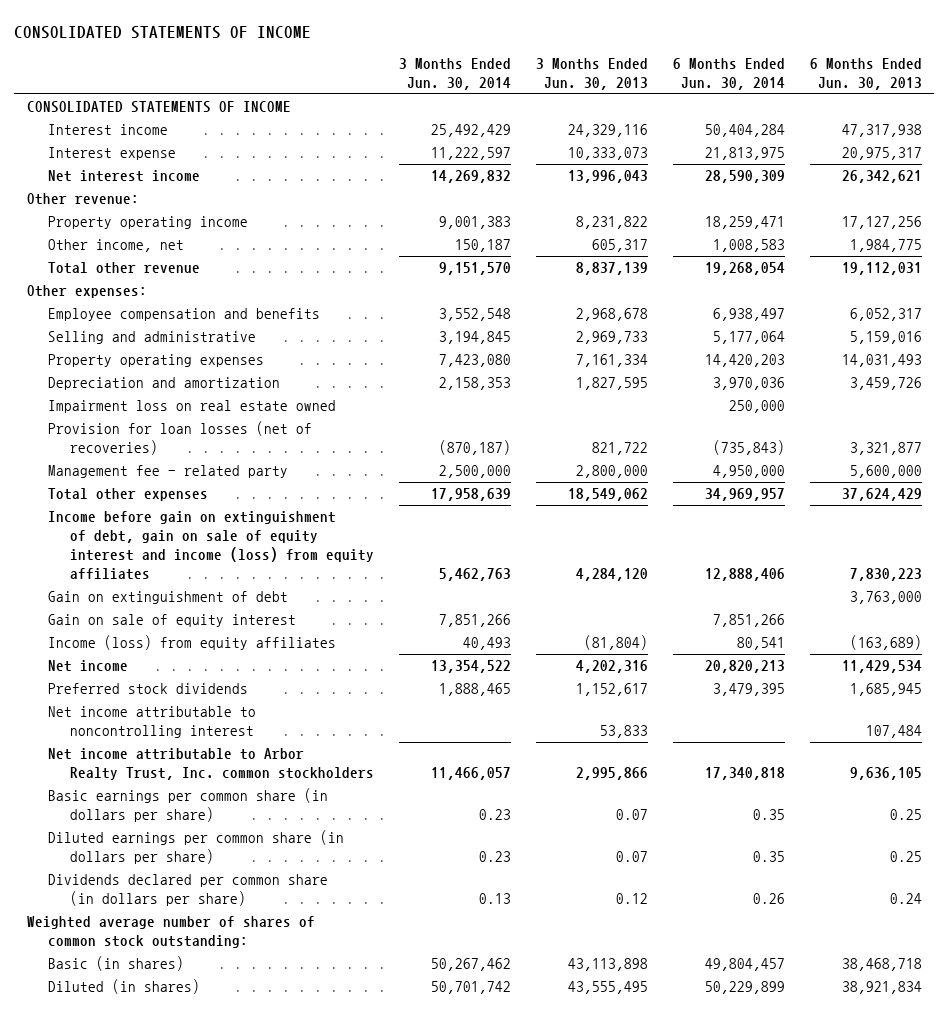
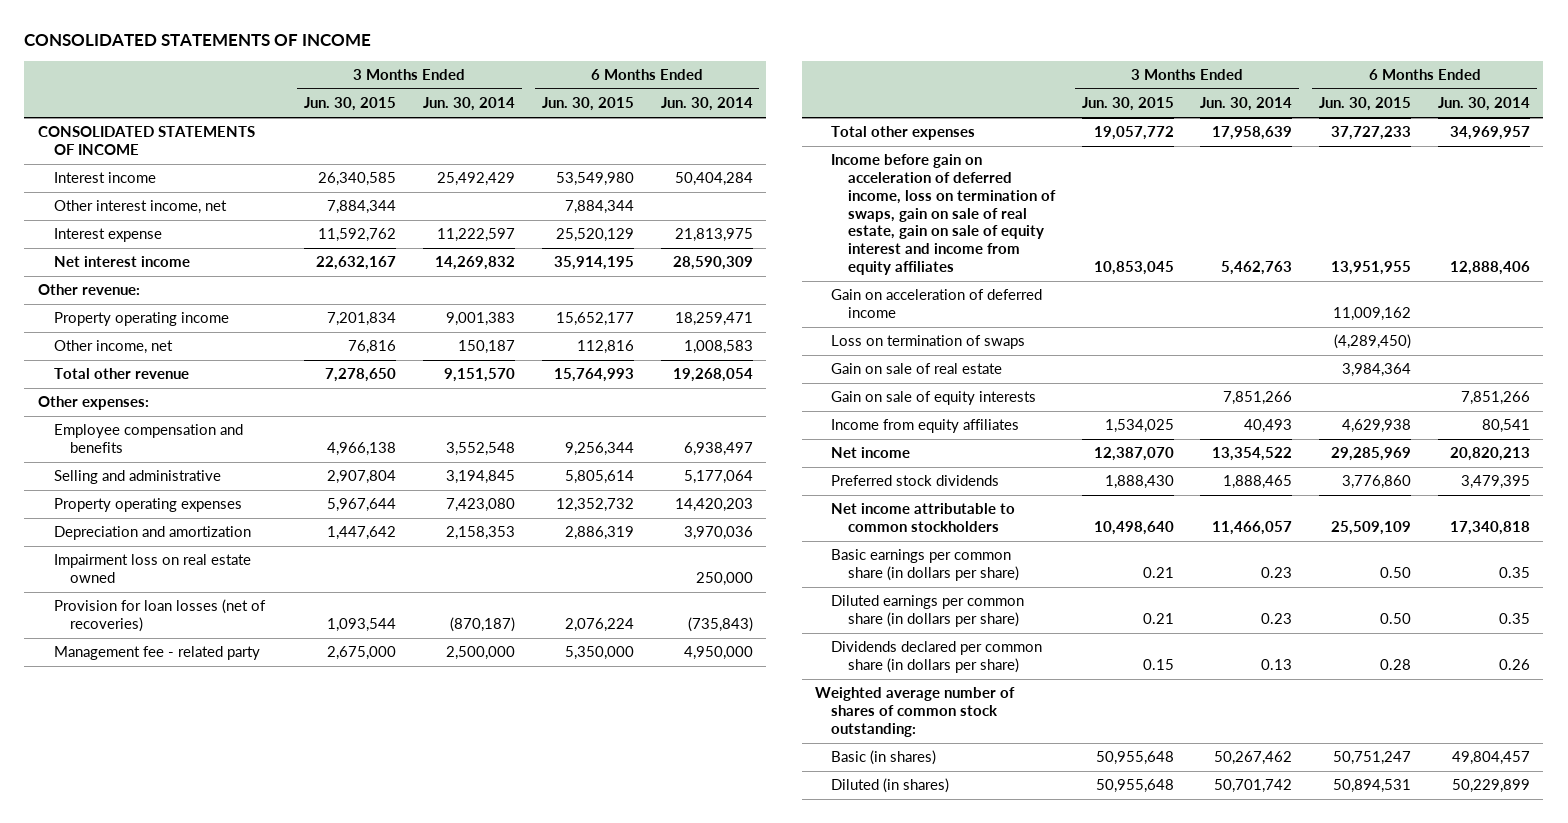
- | 3 Months Ended Jun. 30, 2014 | 3 Months Ended Jun. 30, 2013 | 6 Months Ended Jun. 30, 2014 | 6 Months Ended Jun. 30, 2013
+ | 3 Months Ended Jun. 30, 2015 | 3 Months Ended Jun. 30, 2014 | 6 Months Ended Jun. 30, 2015 | 6 Months Ended Jun. 30, 2014
+ Other interest income, net | 7,884,344 | | 7,884,344 |
- Income before gain on extinguishment of debt, gain on sale of equity interest and income (loss) from equity affiliates | 5,462,763 | 4,284,120 | 12,888,406 | 7,830,223
- Gain on extinguishment of debt | | | | 3,763,000
- Gain on sale of equity interest | 7,851,266 | | 7,851,266 |
- Income (loss) from equity affiliates | 40,493 | (81,804) | 80,541 | (163,689)
+ Income before gain on acceleration of deferred income, loss on termination of swaps, gain on sale of real estate, gain on sale of equity interest and income from equity affiliates | 10,853,045 | 5,462,763 | 13,951,955 | 12,888,406
+ Gain on acceleration of deferred income | | | 11,009,162 |
+ Loss on termination of swaps | | | (4,289,450) |
+ Gain on sale of real estate | | | 3,984,364 |
+ Gain on sale of equity interests | | 7,851,266 | | 7,851,266
+ Income from equity affiliates | 1,534,025 | 40,493 | 4,629,938 | 80,541
- Net income attributable to noncontrolling interest | | 53,833 | | 107,484
- Net income attributable to Arbor Realty Trust, Inc. common stockholders | 11,466,057 | 2,995,866 | 17,340,818 | 9,636,105
+ Net income attributable to common stockholders | 10,498,640 | 11,466,057 | 25,509,109 | 17,340,818

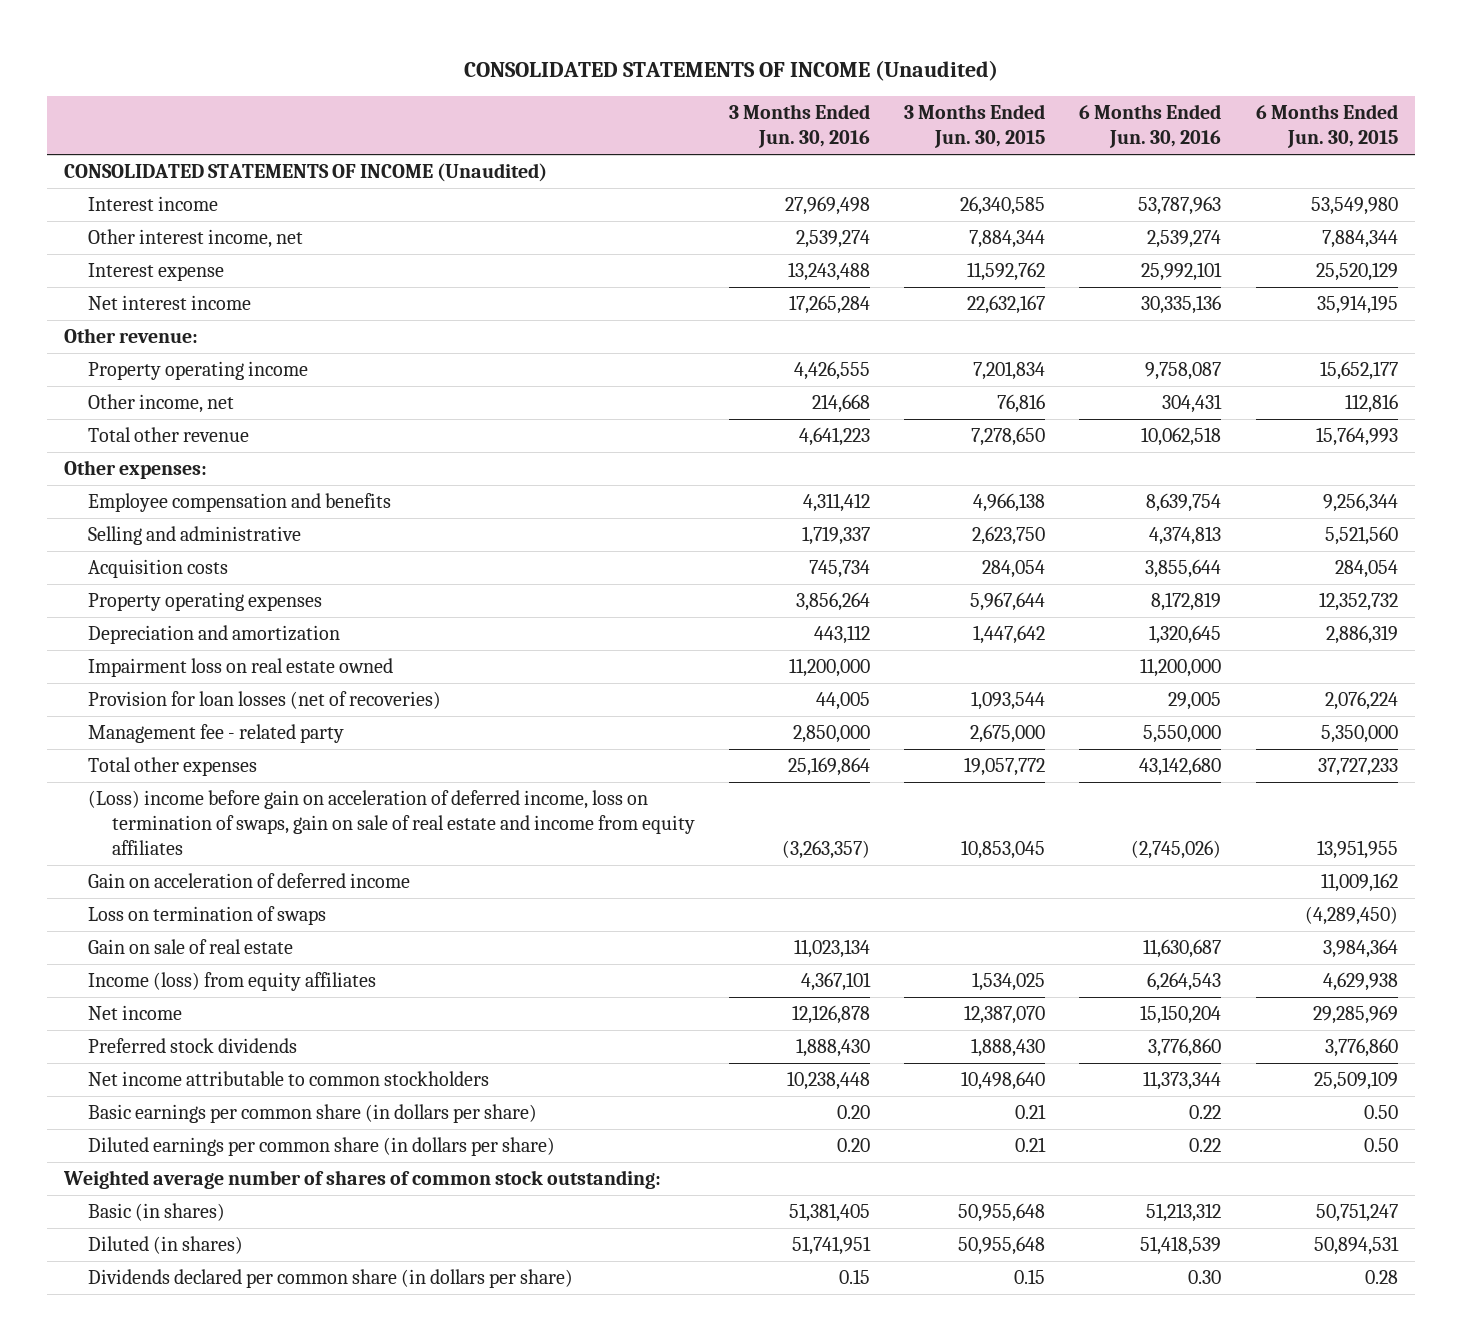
- CONSOLIDATED STATEMENTS OF INCOME
+ CONSOLIDATED STATEMENTS OF INCOME (Unaudited)
- | 3 Months Ended Jun. 30, 2015 | 3 Months Ended Jun. 30, 2014 | 6 Months Ended Jun. 30, 2015 | 6 Months Ended Jun. 30, 2014
+ | 3 Months Ended Jun. 30, 2016 | 3 Months Ended Jun. 30, 2015 | 6 Months Ended Jun. 30, 2016 | 6 Months Ended Jun. 30, 2015
- CONSOLIDATED STATEMENTS OF INCOME
+ CONSOLIDATED STATEMENTS OF INCOME (Unaudited)
- Selling and administrative | 2,907,804 | 3,194,845 | 5,805,614 | 5,177,064
+ Selling and administrative | 1,719,337 | 2,623,750 | 4,374,813 | 5,521,560
+ Acquisition costs | 745,734 | 284,054 | 3,855,644 | 284,054
- Income before gain on acceleration of deferred income, loss on termination of swaps, gain on sale of real estate, gain on sale of equity interest and income from equity affiliates | 10,853,045 | 5,462,763 | 13,951,955 | 12,888,406
+ (Loss) income before gain on acceleration of deferred income, loss on termination of swaps, gain on sale of real estate and income from equity affiliates | (3,263,357) | 10,853,045 | (2,745,026) | 13,951,955
- Gain on sale of equity interests | | 7,851,266 | | 7,851,266
- Income from equity affiliates | 1,534,025 | 40,493 | 4,629,938 | 80,541
+ Income (loss) from equity affiliates | 4,367,101 | 1,534,025 | 6,264,543 | 4,629,938
moved down: Dividends declared per common share (in dollars per share) | 0.15 | 0.15 | 0.30 | 0.28

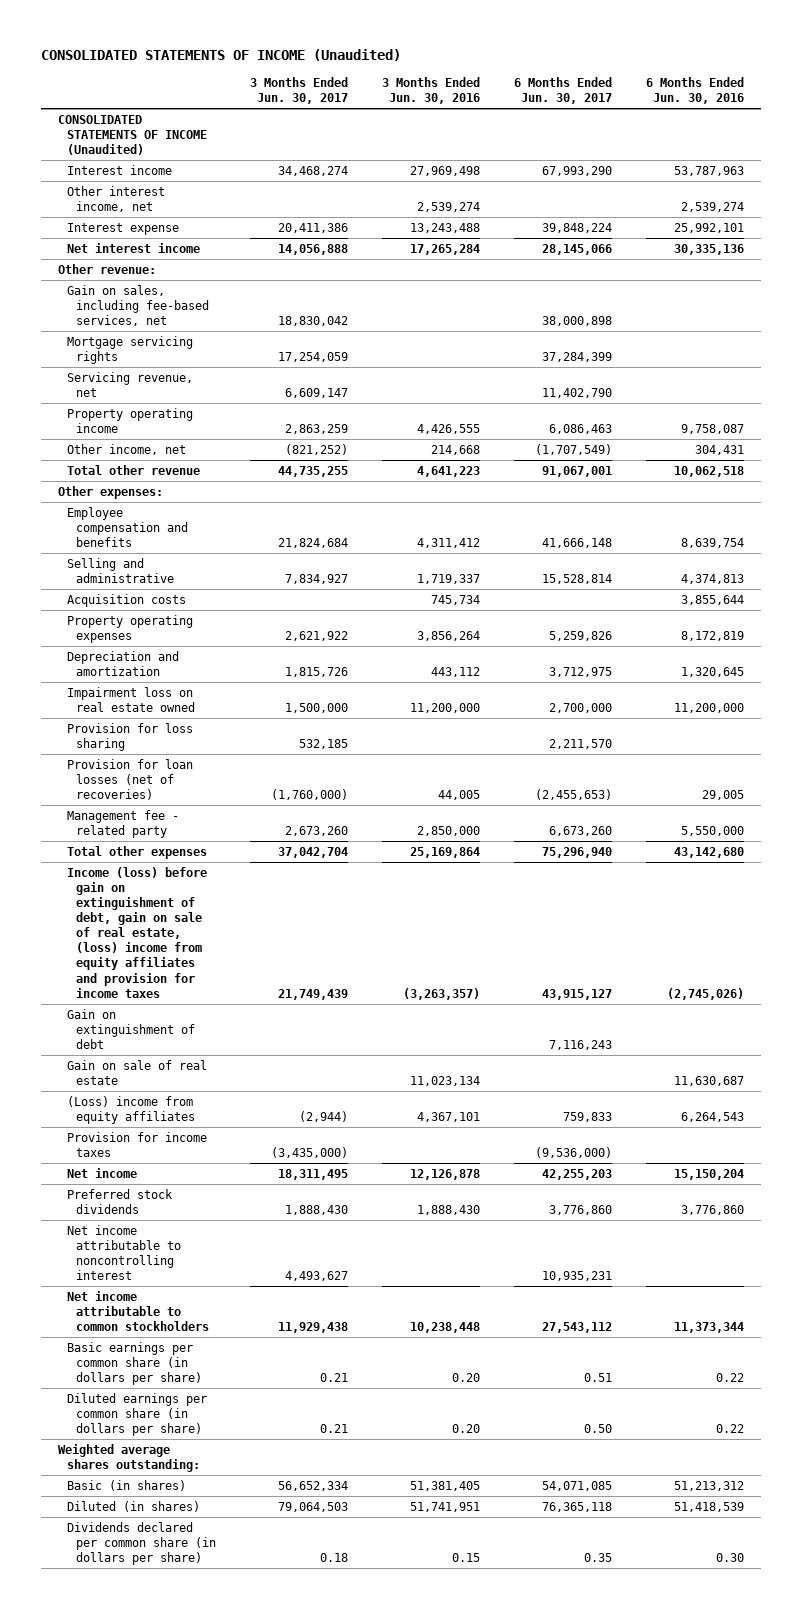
- | 3 Months Ended Jun. 30, 2016 | 3 Months Ended Jun. 30, 2015 | 6 Months Ended Jun. 30, 2016 | 6 Months Ended Jun. 30, 2015
+ | 3 Months Ended Jun. 30, 2017 | 3 Months Ended Jun. 30, 2016 | 6 Months Ended Jun. 30, 2017 | 6 Months Ended Jun. 30, 2016
+ Gain on sales, including fee-based services, net | 18,830,042 | | 38,000,898 |
+ Mortgage servicing rights | 17,254,059 | | 37,284,399 |
+ Servicing revenue, net | 6,609,147 | | 11,402,790 |
+ Provision for loss sharing | 532,185 | | 2,211,570 |
- (Loss) income before gain on acceleration of deferred income, loss on termination of swaps, gain on sale of real estate and income from equity affiliates | (3,263,357) | 10,853,045 | (2,745,026) | 13,951,955
- Gain on acceleration of deferred income | | | | 11,009,162
- Loss on termination of swaps | | | | (4,289,450)
+ Income (loss) before gain on extinguishment of debt, gain on sale of real estate, (loss) income from equity affiliates and provision for income taxes | 21,749,439 | (3,263,357) | 43,915,127 | (2,745,026)
+ Gain on extinguishment of debt | | | 7,116,243 |
- Income (loss) from equity affiliates | 4,367,101 | 1,534,025 | 6,264,543 | 4,629,938
+ (Loss) income from equity affiliates | (2,944) | 4,367,101 | 759,833 | 6,264,543
+ Provision for income taxes | (3,435,000) | | (9,536,000) |
+ Net income attributable to noncontrolling interest | 4,493,627 | | 10,935,231 |
- Weighted average number of shares of common stock outstanding:
+ Weighted average shares outstanding:

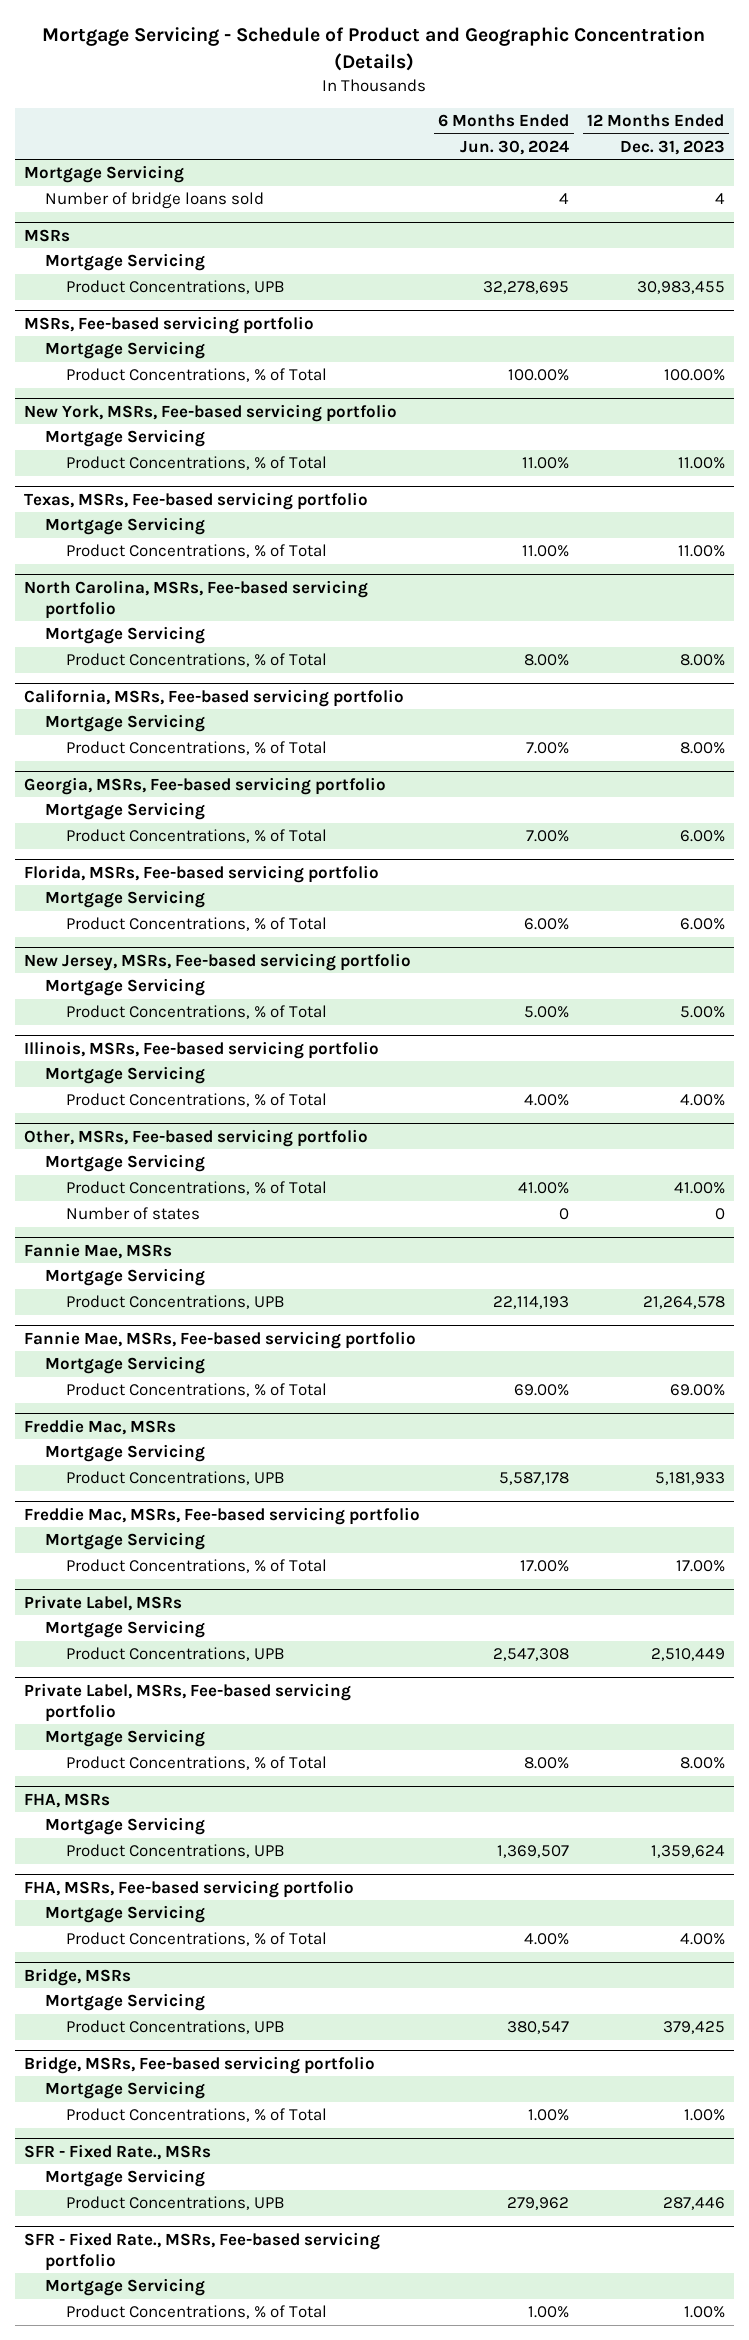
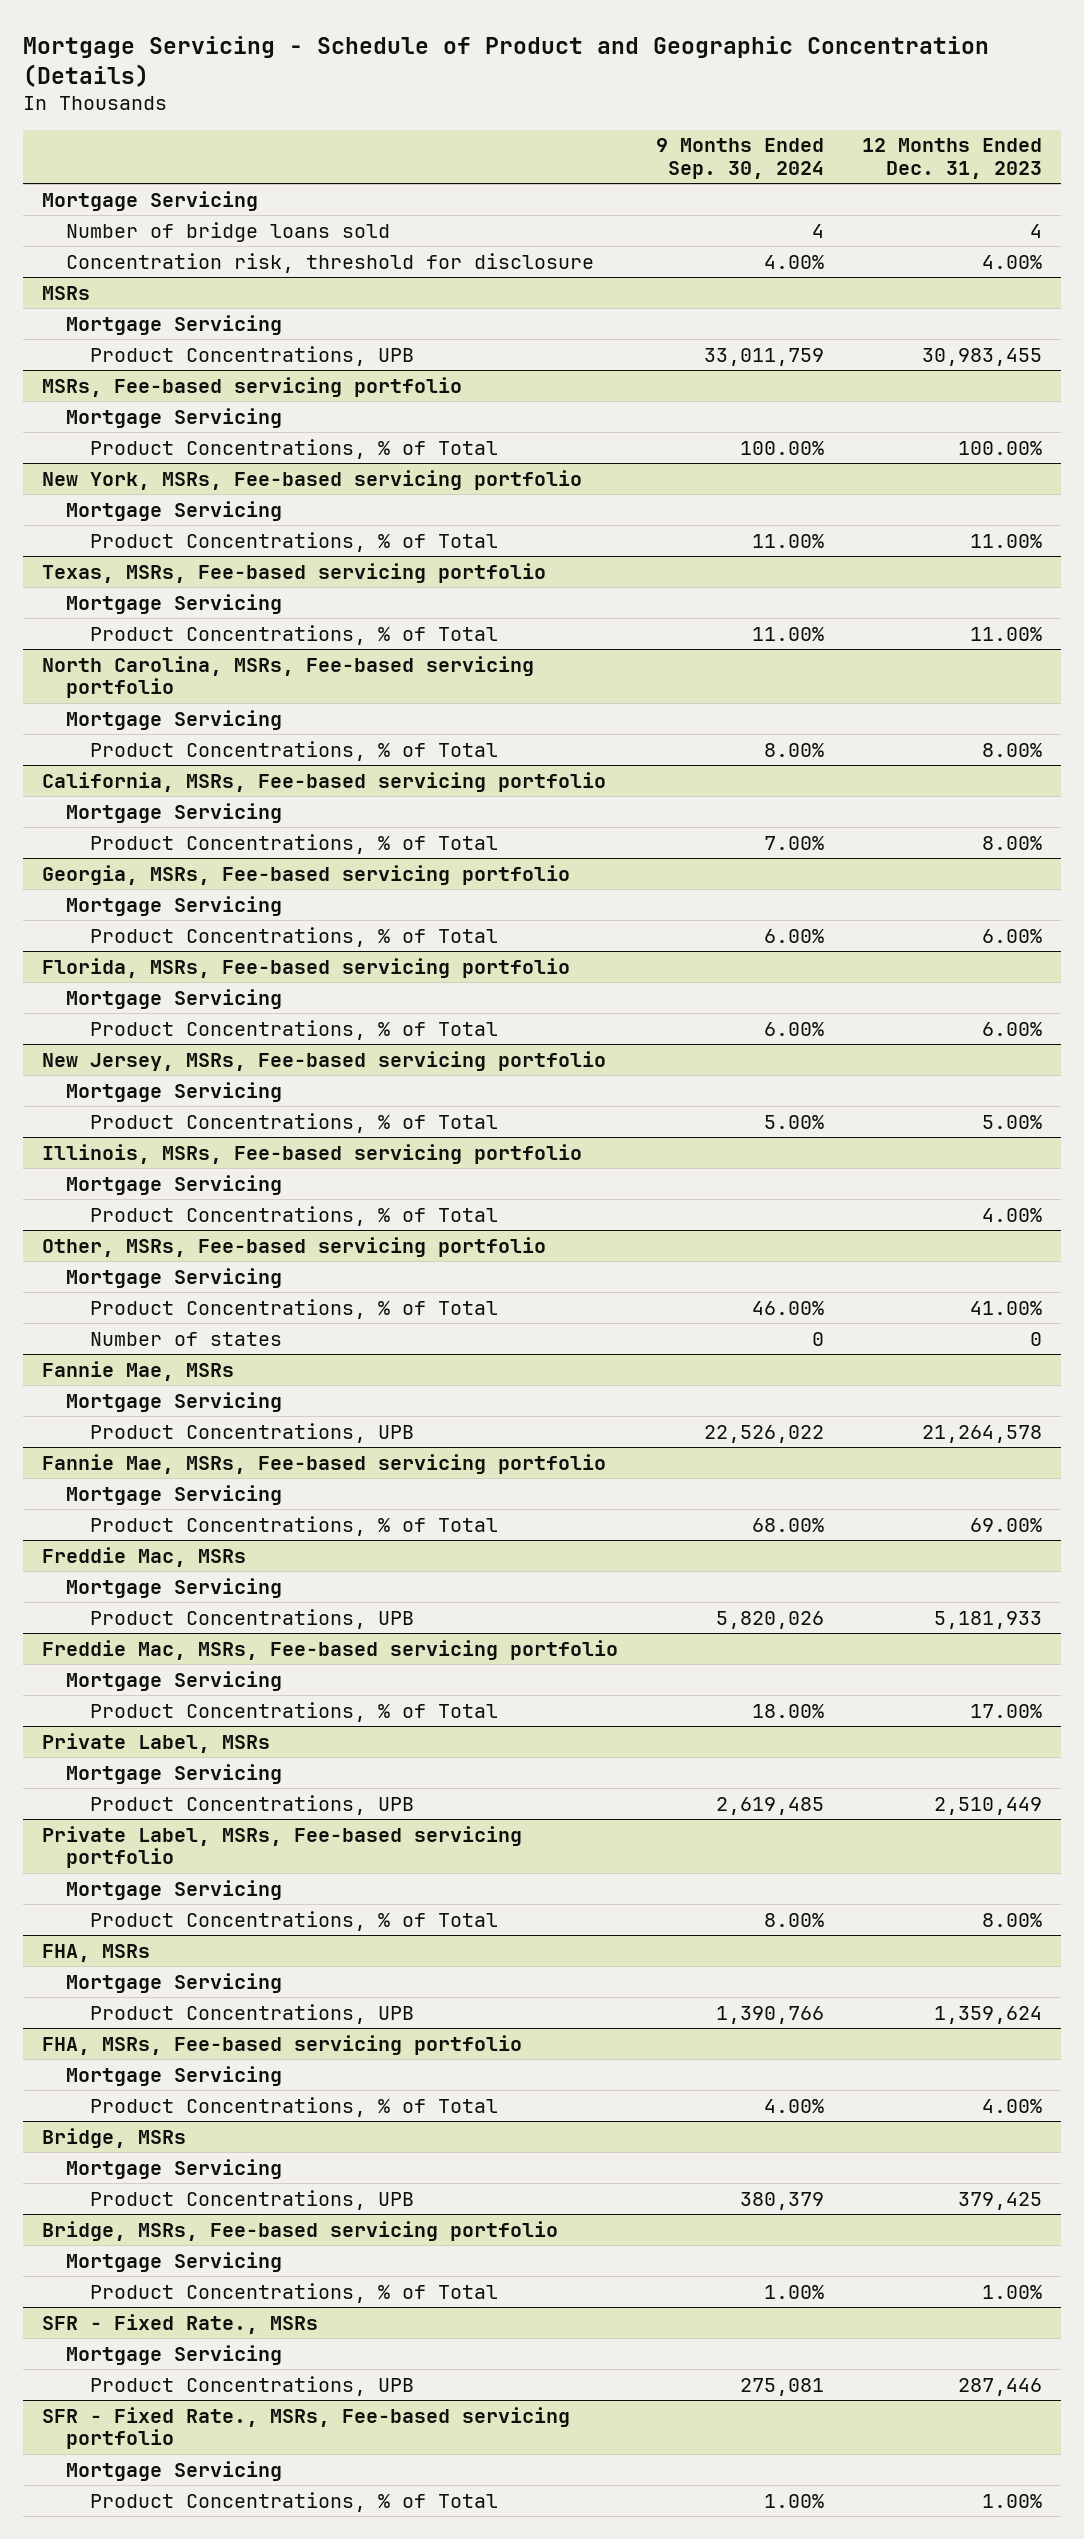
- | 6 Months Ended Jun. 30, 2024 | 12 Months Ended Dec. 31, 2023
+ | 9 Months Ended Sep. 30, 2024 | 12 Months Ended Dec. 31, 2023
+ Concentration risk, threshold for disclosure | 4.00% | 4.00%

